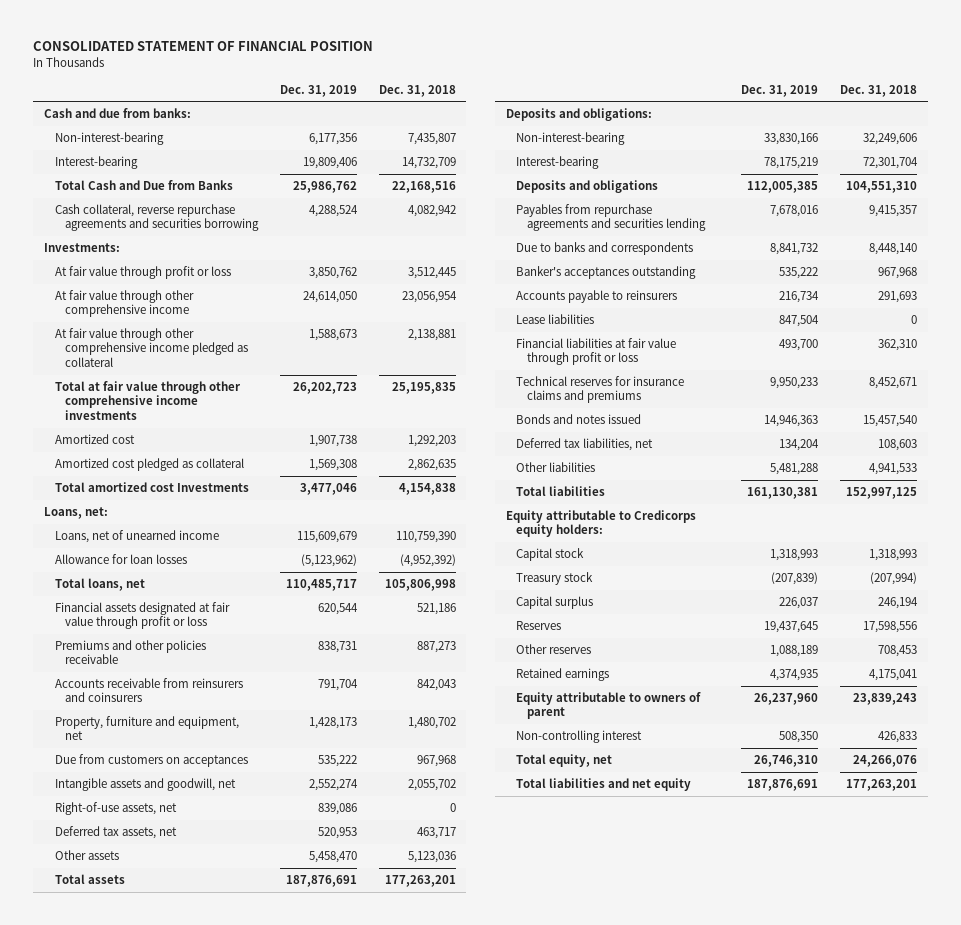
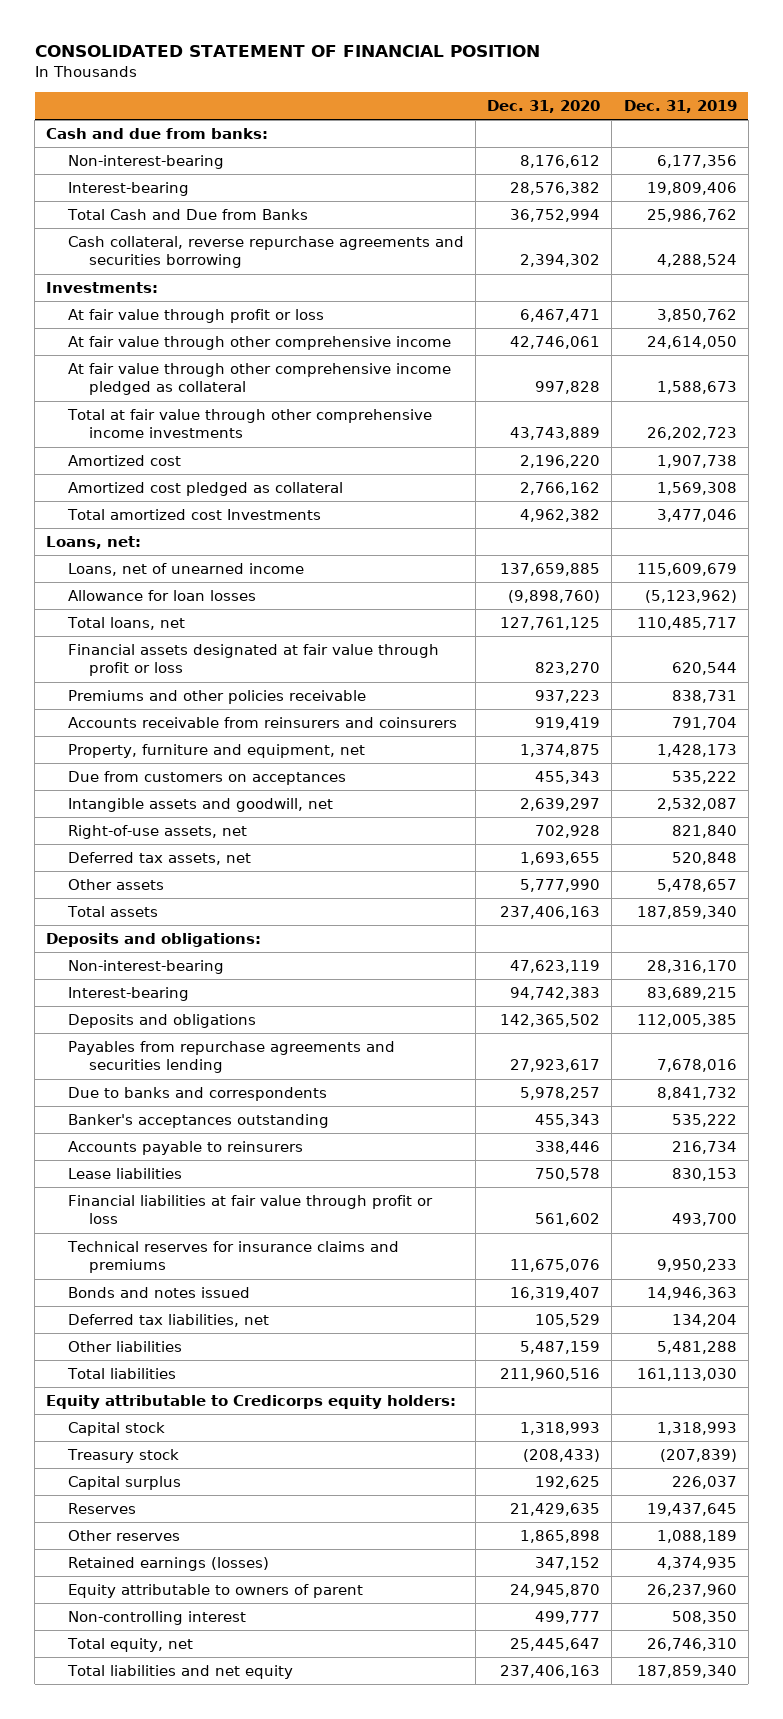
- | Dec. 31, 2019 | Dec. 31, 2018
+ | Dec. 31, 2020 | Dec. 31, 2019
- Intangible assets and goodwill, net | 2,552,274 | 2,055,702
- Right-of-use assets, net | 839,086 | 0
- Deferred tax assets, net | 520,953 | 463,717
- Other assets | 5,458,470 | 5,123,036
- Total assets | 187,876,691 | 177,263,201
+ Intangible assets and goodwill, net | 2,639,297 | 2,532,087
+ Right-of-use assets, net | 702,928 | 821,840
+ Deferred tax assets, net | 1,693,655 | 520,848
+ Other assets | 5,777,990 | 5,478,657
+ Total assets | 237,406,163 | 187,859,340
- Non-interest-bearing | 33,830,166 | 32,249,606
- Interest-bearing | 78,175,219 | 72,301,704
+ Non-interest-bearing | 47,623,119 | 28,316,170
+ Interest-bearing | 94,742,383 | 83,689,215
- Lease liabilities | 847,504 | 0
+ Lease liabilities | 750,578 | 830,153
- Total liabilities | 161,130,381 | 152,997,125
+ Total liabilities | 211,960,516 | 161,113,030
- Retained earnings | 4,374,935 | 4,175,041
+ Retained earnings (losses) | 347,152 | 4,374,935
- Total liabilities and net equity | 187,876,691 | 177,263,201
+ Total liabilities and net equity | 237,406,163 | 187,859,340

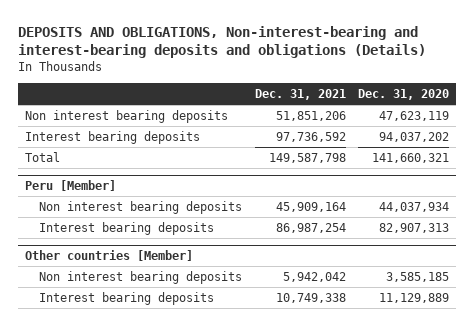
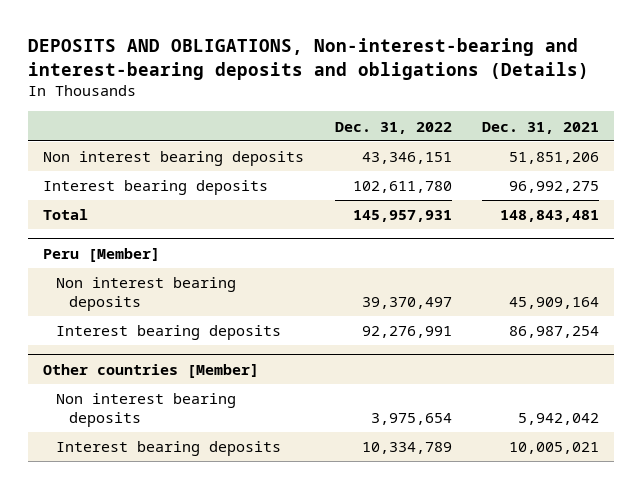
- | Dec. 31, 2021 | Dec. 31, 2020
+ | Dec. 31, 2022 | Dec. 31, 2021
- Interest bearing deposits | 97,736,592 | 94,037,202
- Total | 149,587,798 | 141,660,321
+ Interest bearing deposits | 102,611,780 | 96,992,275
+ Total | 145,957,931 | 148,843,481
@ Other countries [Member]
- Interest bearing deposits | 10,749,338 | 11,129,889
+ Interest bearing deposits | 10,334,789 | 10,005,021

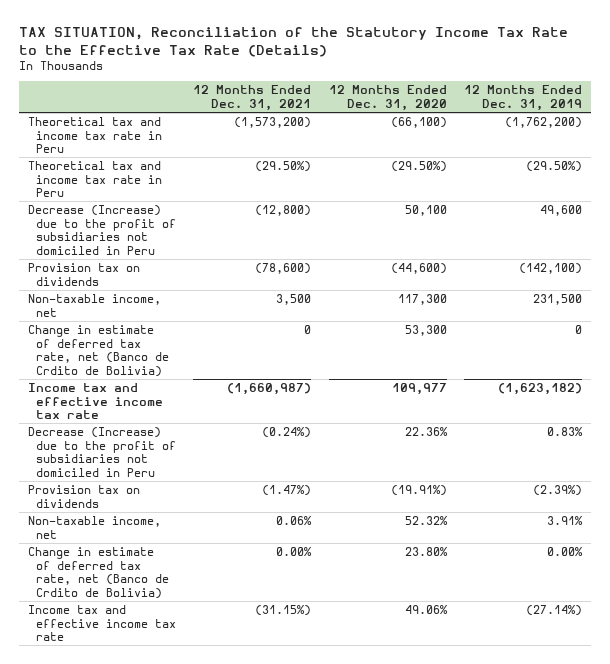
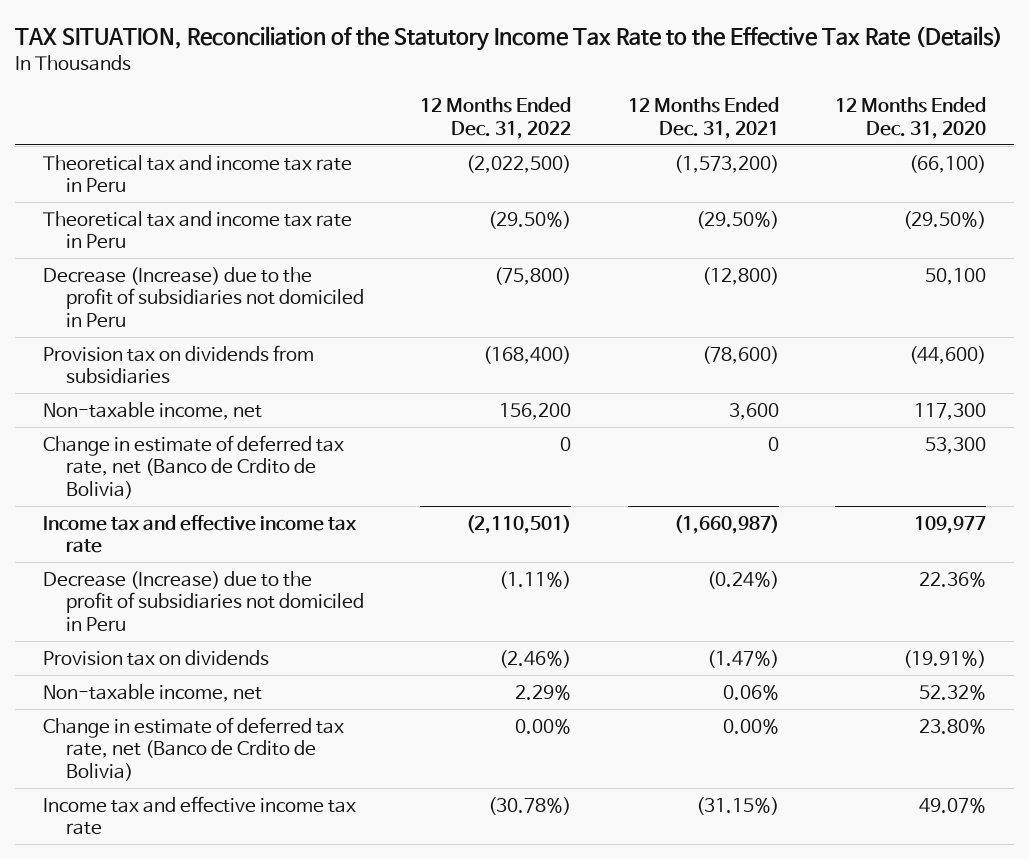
- | 12 Months Ended Dec. 31, 2021 | 12 Months Ended Dec. 31, 2020 | 12 Months Ended Dec. 31, 2019
+ | 12 Months Ended Dec. 31, 2022 | 12 Months Ended Dec. 31, 2021 | 12 Months Ended Dec. 31, 2020
- Provision tax on dividends | (78,600) | (44,600) | (142,100)
- Non-taxable income, net | 3,500 | 117,300 | 231,500
+ Provision tax on dividends from subsidiaries | (168,400) | (78,600) | (44,600)
+ Non-taxable income, net | 156,200 | 3,600 | 117,300
- Income tax and effective income tax rate | (31.15%) | 49.06% | (27.14%)
+ Income tax and effective income tax rate | (30.78%) | (31.15%) | 49.07%

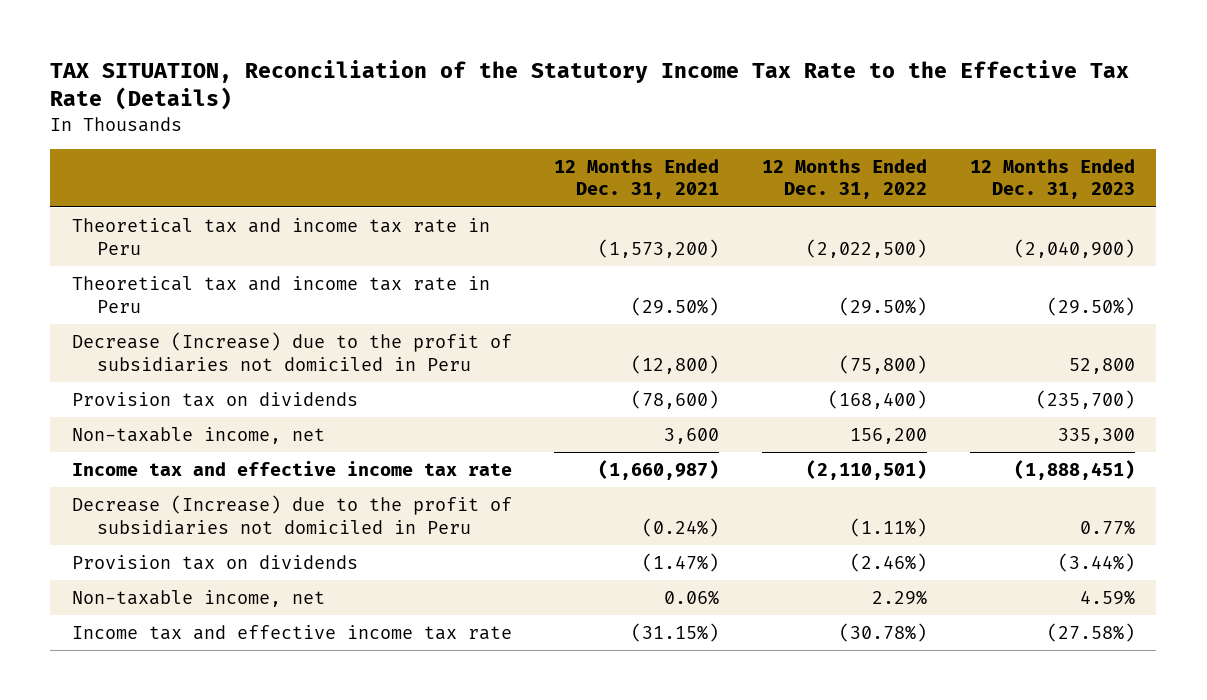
- | 12 Months Ended Dec. 31, 2022 | 12 Months Ended Dec. 31, 2021 | 12 Months Ended Dec. 31, 2020
+ | 12 Months Ended Dec. 31, 2021 | 12 Months Ended Dec. 31, 2022 | 12 Months Ended Dec. 31, 2023
- Provision tax on dividends from subsidiaries | (168,400) | (78,600) | (44,600)
+ Provision tax on dividends | (78,600) | (168,400) | (235,700)
- Change in estimate of deferred tax rate, net (Banco de Crdito de Bolivia) | 0 | 0 | 53,300
- Change in estimate of deferred tax rate, net (Banco de Crdito de Bolivia) | 0.00% | 0.00% | 23.80%

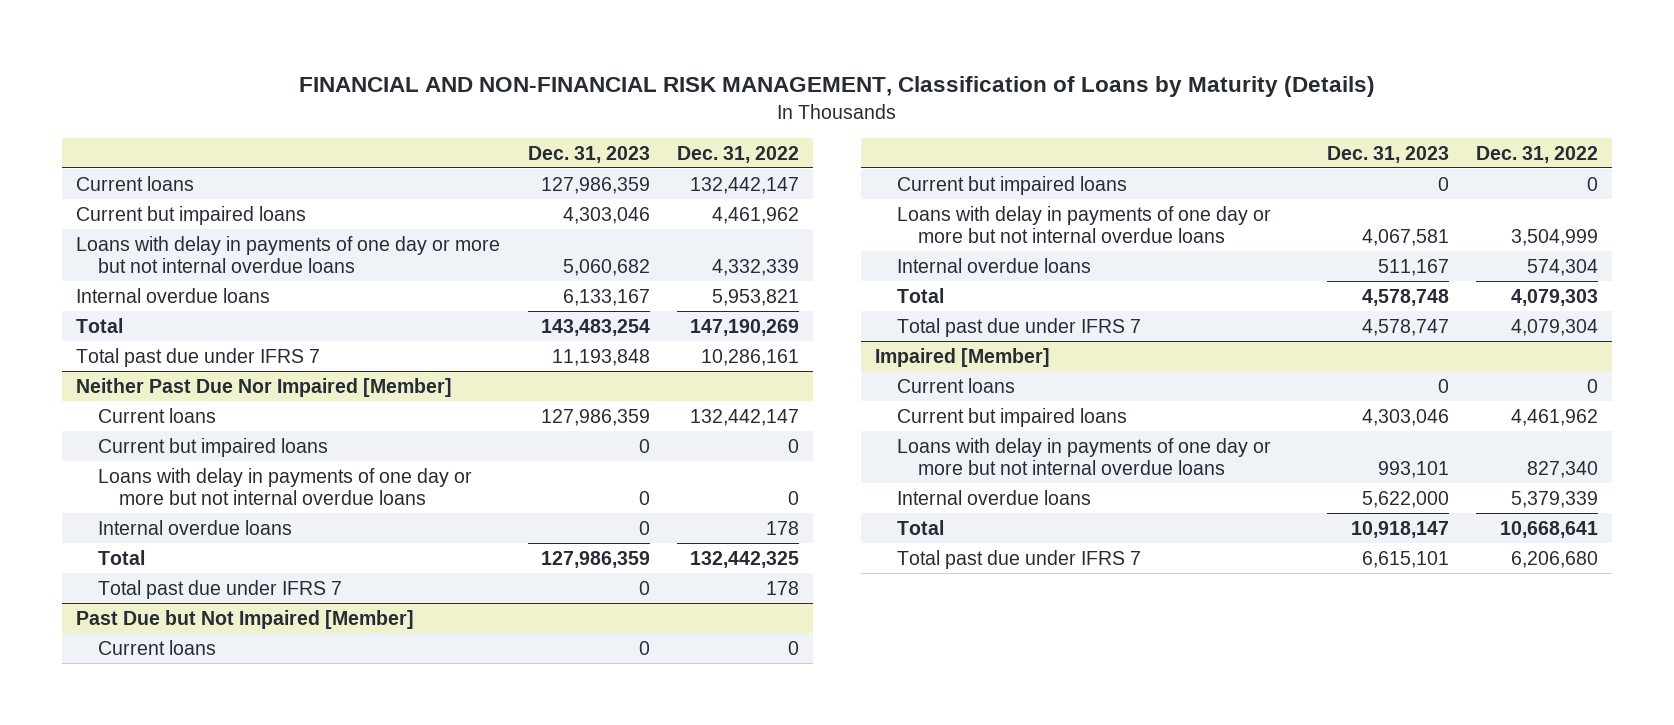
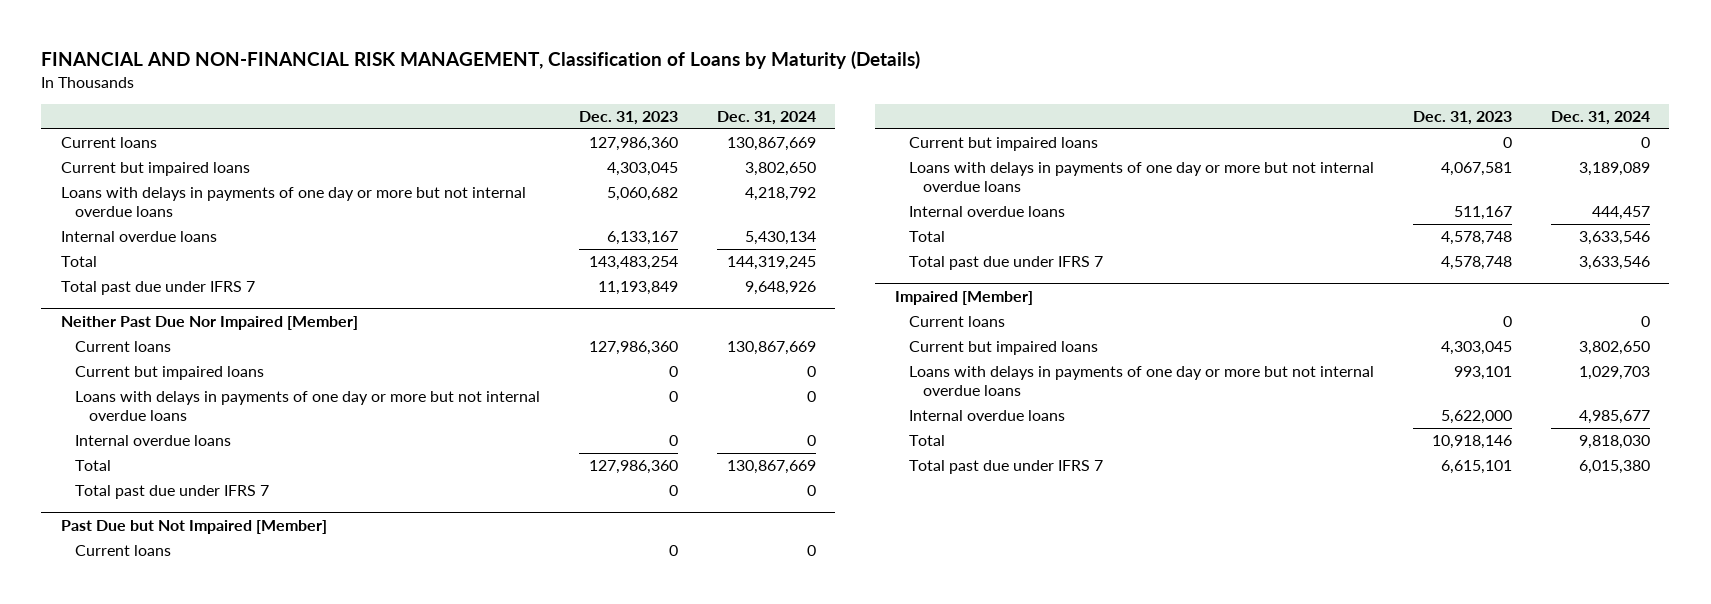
- | Dec. 31, 2023 | Dec. 31, 2022
+ | Dec. 31, 2023 | Dec. 31, 2024
- Current loans | 127,986,359 | 132,442,147
- Current but impaired loans | 4,303,046 | 4,461,962
- Loans with delay in payments of one day or more but not internal overdue loans | 5,060,682 | 4,332,339
+ Current loans | 127,986,360 | 130,867,669
+ Current but impaired loans | 4,303,045 | 3,802,650
+ Loans with delays in payments of one day or more but not internal overdue loans | 5,060,682 | 4,218,792
- Total past due under IFRS 7 | 11,193,848 | 10,286,161
+ Total past due under IFRS 7 | 11,193,849 | 9,648,926
@ Neither Past Due Nor Impaired [Member]
- Current loans | 127,986,359 | 132,442,147
+ Current loans | 127,986,360 | 130,867,669
- Loans with delay in payments of one day or more but not internal overdue loans | 0 | 0
+ Loans with delays in payments of one day or more but not internal overdue loans | 0 | 0
- Total | 127,986,359 | 132,442,325
+ Total | 127,986,360 | 130,867,669
@ Past Due but Not Impaired [Member]
- Loans with delay in payments of one day or more but not internal overdue loans | 4,067,581 | 3,504,999
+ Loans with delays in payments of one day or more but not internal overdue loans | 4,067,581 | 3,189,089
- Total past due under IFRS 7 | 4,578,747 | 4,079,304
+ Total past due under IFRS 7 | 4,578,748 | 3,633,546
@ Impaired [Member]
- Current but impaired loans | 4,303,046 | 4,461,962
- Loans with delay in payments of one day or more but not internal overdue loans | 993,101 | 827,340
+ Current but impaired loans | 4,303,045 | 3,802,650
+ Loans with delays in payments of one day or more but not internal overdue loans | 993,101 | 1,029,703
- Total | 10,918,147 | 10,668,641
+ Total | 10,918,146 | 9,818,030

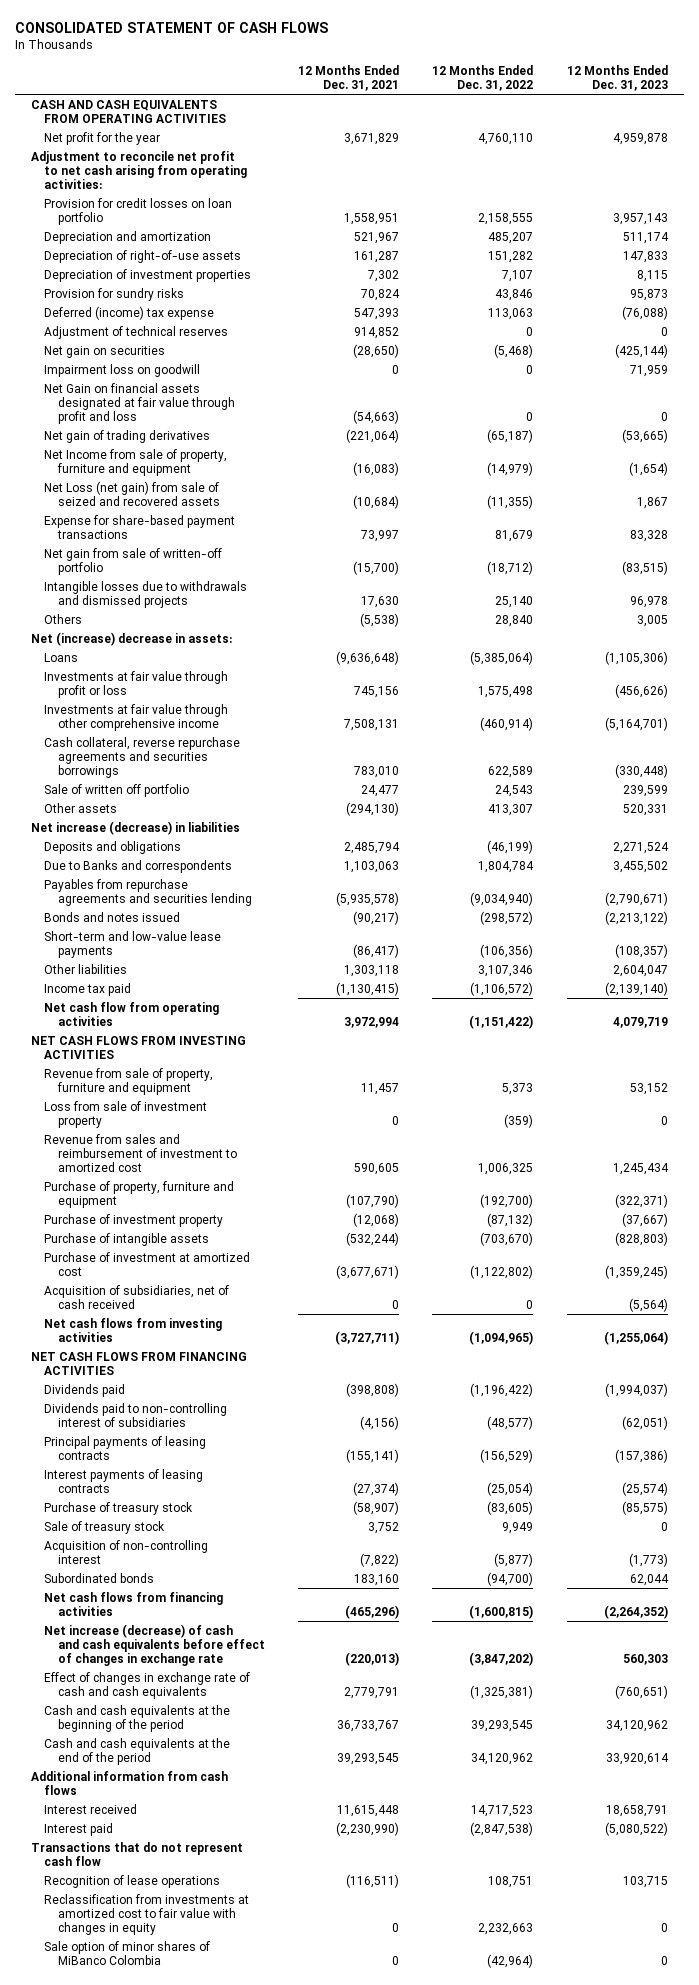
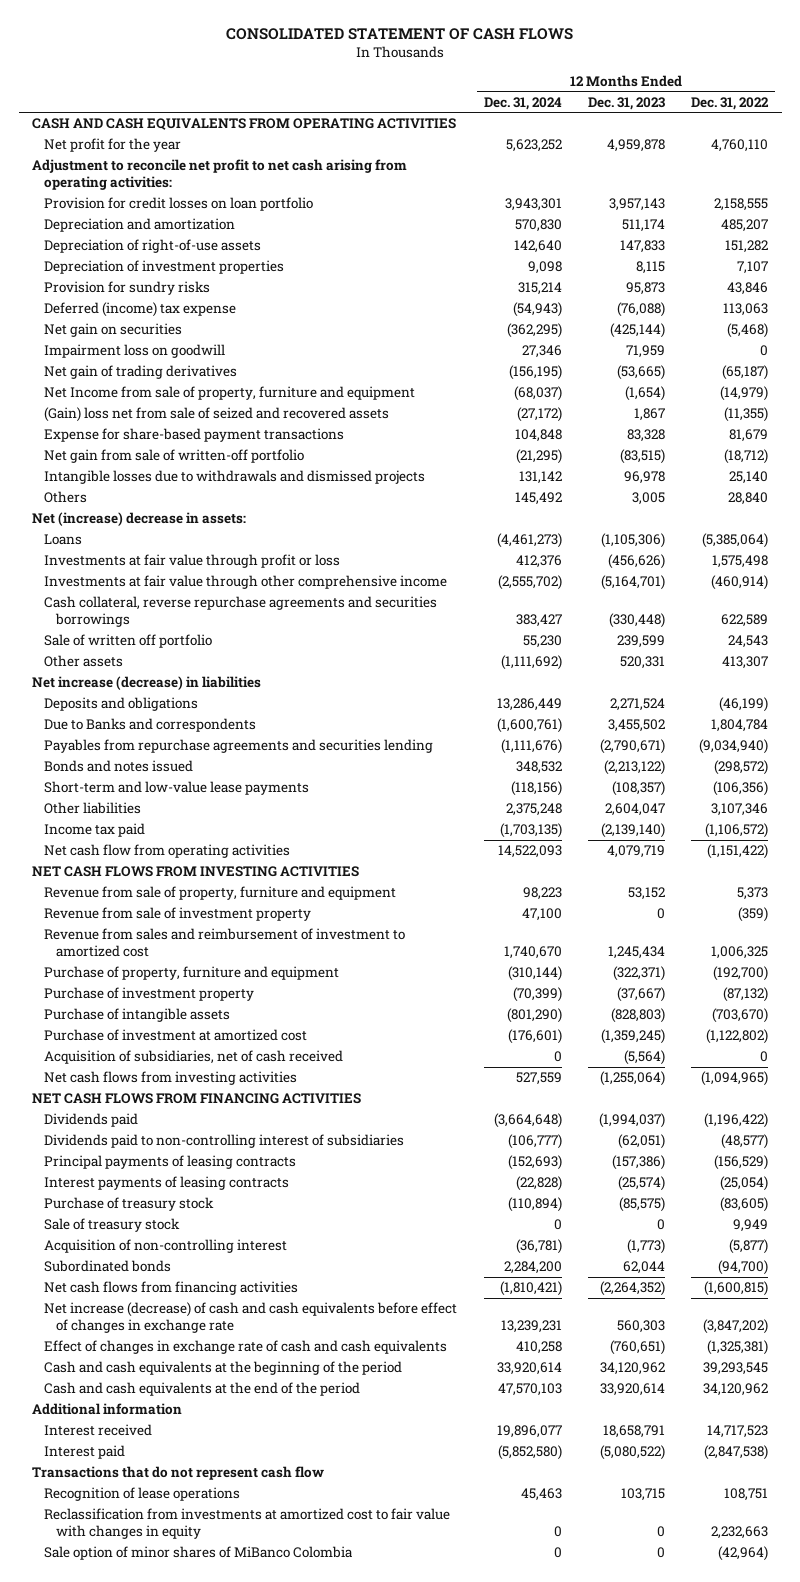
- | 12 Months Ended Dec. 31, 2021 | 12 Months Ended Dec. 31, 2022 | 12 Months Ended Dec. 31, 2023
+ | 12 Months Ended Dec. 31, 2024 | 12 Months Ended Dec. 31, 2023 | 12 Months Ended Dec. 31, 2022
- Adjustment of technical reserves | 914,852 | 0 | 0
- Net Gain on financial assets designated at fair value through profit and loss | (54,663) | 0 | 0
- Net Loss (net gain) from sale of seized and recovered assets | (10,684) | (11,355) | 1,867
+ (Gain) loss net from sale of seized and recovered assets | (27,172) | 1,867 | (11,355)
- Loss from sale of investment property | 0 | (359) | 0
+ Revenue from sale of investment property | 47,100 | 0 | (359)
- Additional information from cash flows
+ Additional information

